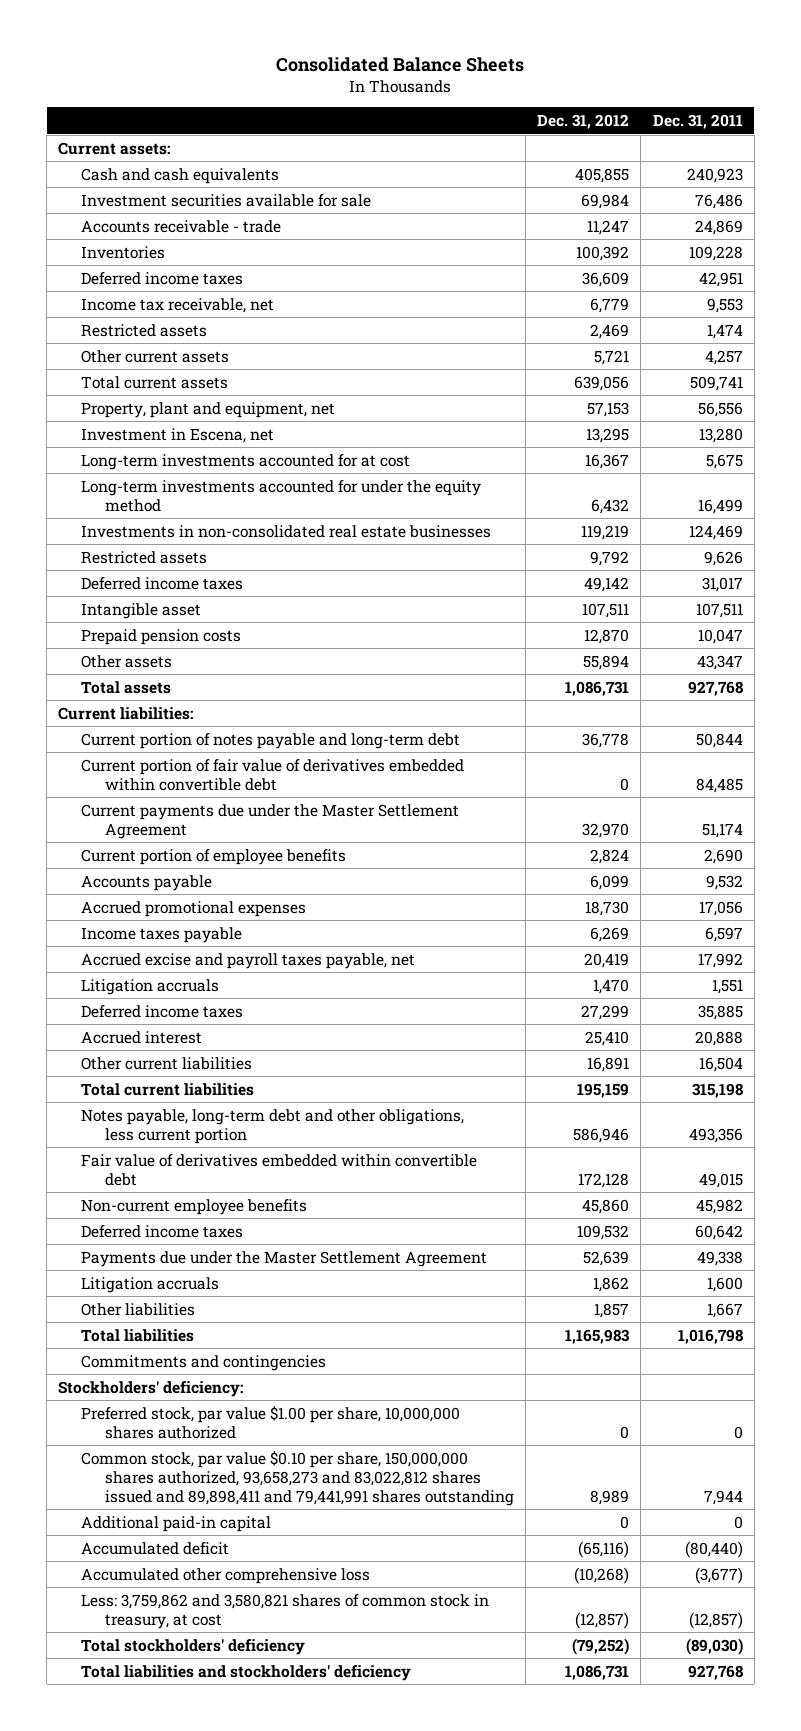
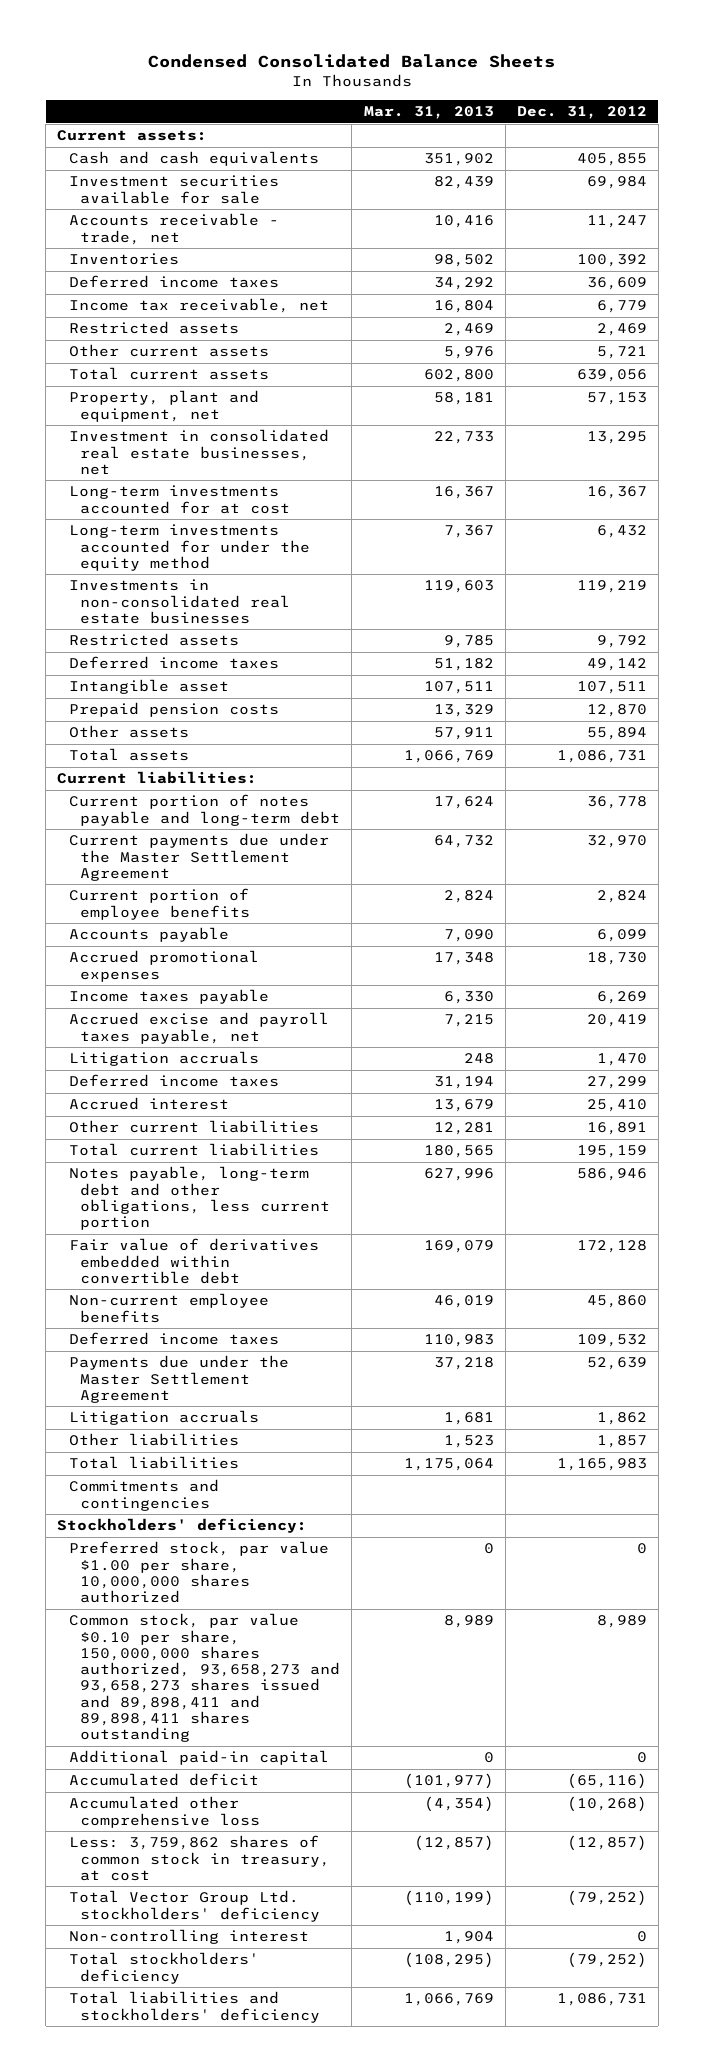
- Consolidated Balance Sheets
+ Condensed Consolidated Balance Sheets
- | Dec. 31, 2012 | Dec. 31, 2011
+ | Mar. 31, 2013 | Dec. 31, 2012
- Accounts receivable - trade | 11,247 | 24,869
+ Accounts receivable - trade, net | 10,416 | 11,247
- Investment in Escena, net | 13,295 | 13,280
+ Investment in consolidated real estate businesses, net | 22,733 | 13,295
- Current portion of fair value of derivatives embedded within convertible debt | 0 | 84,485
- Common stock, par value $0.10 per share, 150,000,000 shares authorized, 93,658,273 and 83,022,812 shares issued and 89,898,411 and 79,441,991 shares outstanding | 8,989 | 7,944
+ Common stock, par value $0.10 per share, 150,000,000 shares authorized, 93,658,273 and 93,658,273 shares issued and 89,898,411 and 89,898,411 shares outstanding | 8,989 | 8,989
- Less: 3,759,862 and 3,580,821 shares of common stock in treasury, at cost | (12,857) | (12,857)
+ Less: 3,759,862 shares of common stock in treasury, at cost | (12,857) | (12,857)
+ Total Vector Group Ltd. stockholders' deficiency | (110,199) | (79,252)
+ Non-controlling interest | 1,904 | 0

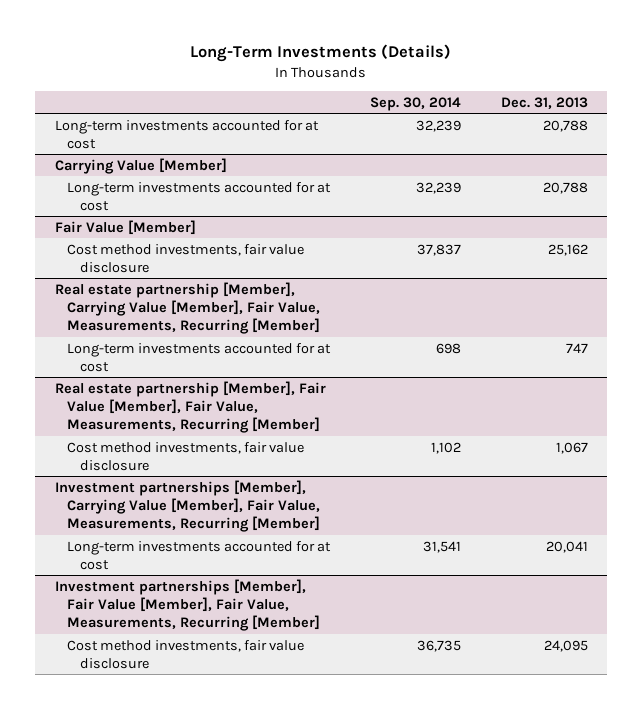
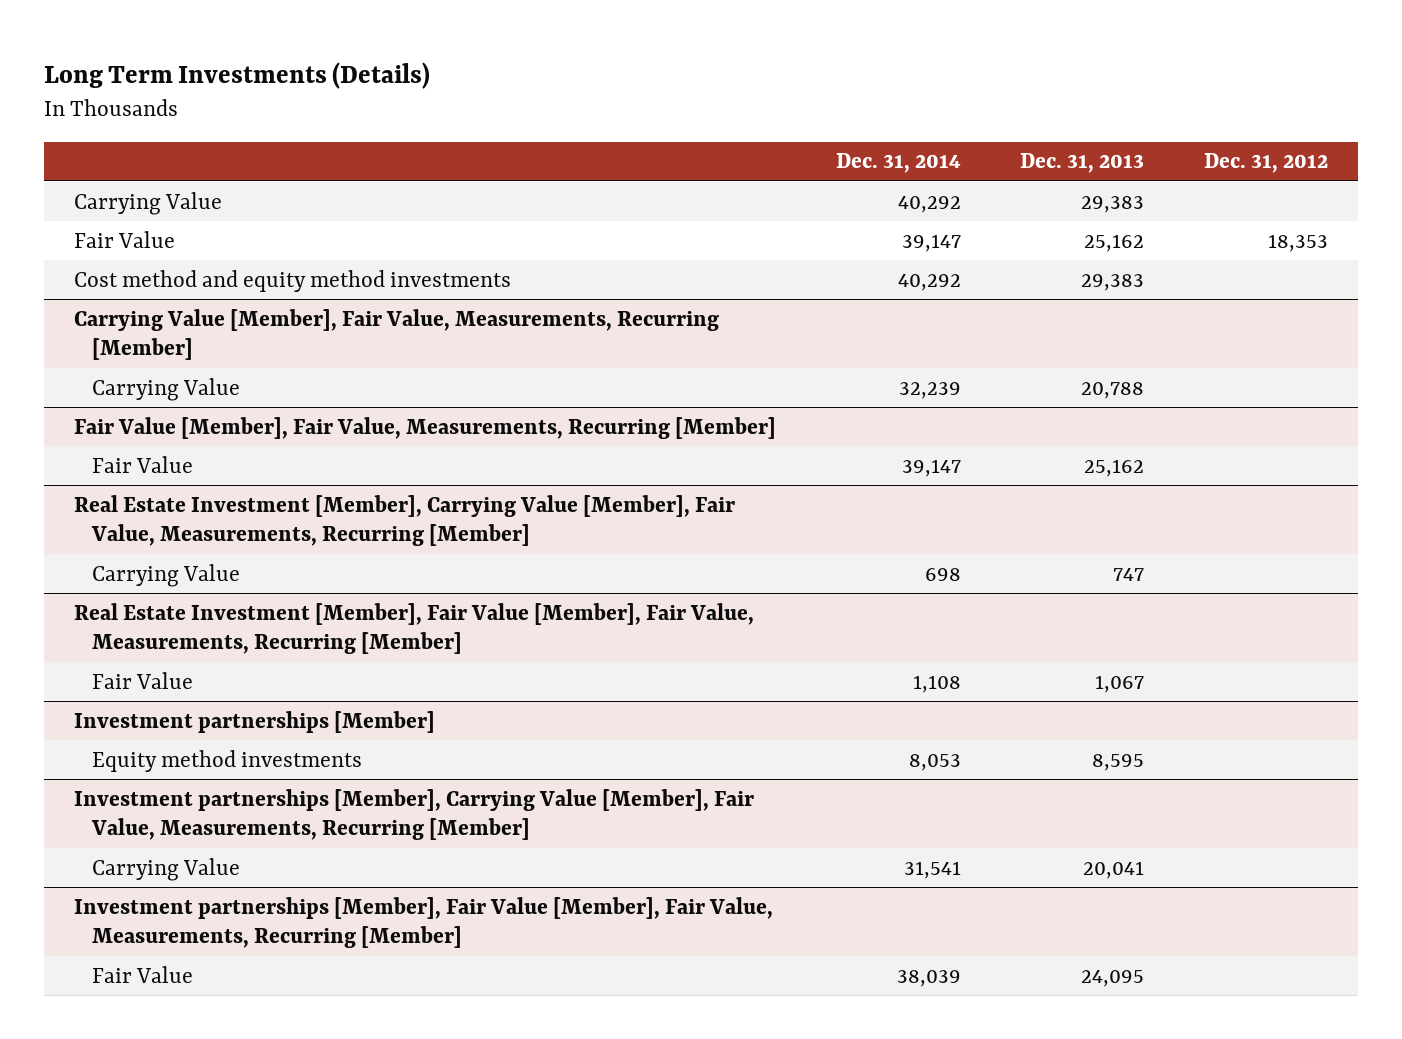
- Long-Term Investments (Details)
+ Long Term Investments (Details)
- | Sep. 30, 2014 | Dec. 31, 2013
+ | Dec. 31, 2014 | Dec. 31, 2013 | Dec. 31, 2012
- Long-term investments accounted for at cost | 32,239 | 20,788
- Carrying Value [Member]
- Long-term investments accounted for at cost | 32,239 | 20,788
- Fair Value [Member]
- Cost method investments, fair value disclosure | 37,837 | 25,162
- Real estate partnership [Member], Carrying Value [Member], Fair Value, Measurements, Recurring [Member]
- Long-term investments accounted for at cost | 698 | 747
- Real estate partnership [Member], Fair Value [Member], Fair Value, Measurements, Recurring [Member]
- Cost method investments, fair value disclosure | 1,102 | 1,067
+ Carrying Value | 40,292 | 29,383 |
+ Fair Value | 39,147 | 25,162 | 18,353
+ Cost method and equity method investments | 40,292 | 29,383 |
+ Carrying Value [Member], Fair Value, Measurements, Recurring [Member]
+ Carrying Value | 32,239 | 20,788 |
+ Fair Value [Member], Fair Value, Measurements, Recurring [Member]
+ Fair Value | 39,147 | 25,162 |
+ Real Estate Investment [Member], Carrying Value [Member], Fair Value, Measurements, Recurring [Member]
+ Carrying Value | 698 | 747 |
+ Real Estate Investment [Member], Fair Value [Member], Fair Value, Measurements, Recurring [Member]
+ Fair Value | 1,108 | 1,067 |
+ Investment partnerships [Member]
+ Equity method investments | 8,053 | 8,595 |
@ Investment partnerships [Member], Carrying Value [Member], Fair Value, Measurements, Recurring [Member]
- Long-term investments accounted for at cost | 31,541 | 20,041
+ Carrying Value | 31,541 | 20,041 |
@ Investment partnerships [Member], Fair Value [Member], Fair Value, Measurements, Recurring [Member]
- Cost method investments, fair value disclosure | 36,735 | 24,095
+ Fair Value | 38,039 | 24,095 |

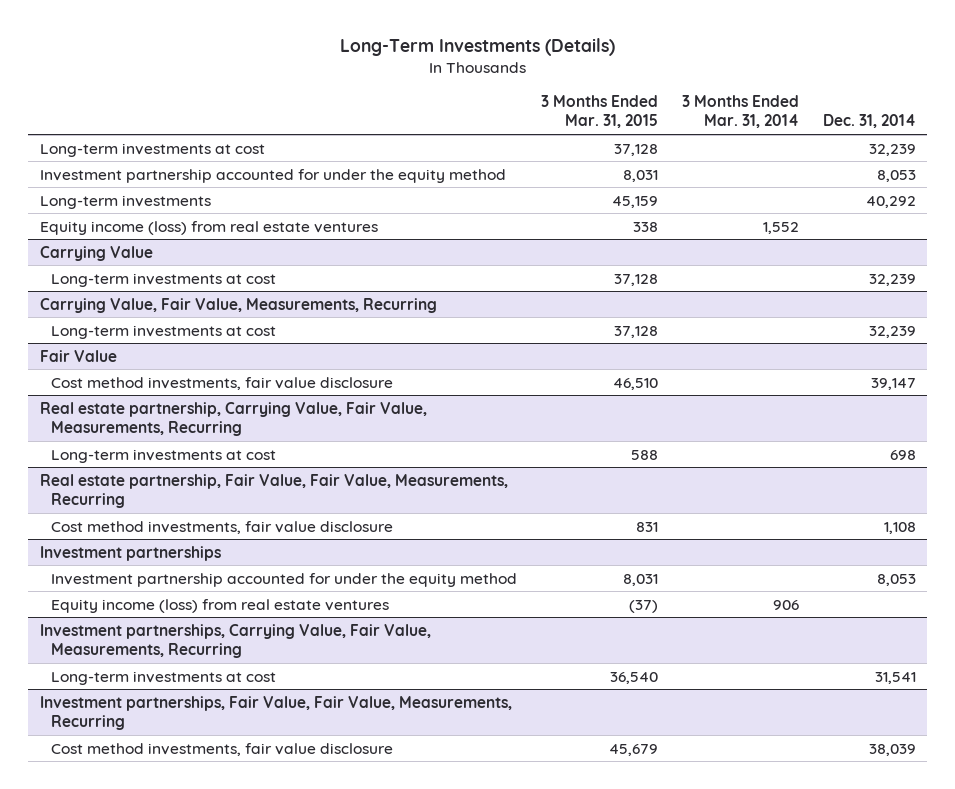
- Long Term Investments (Details)
+ Long-Term Investments (Details)
- | Dec. 31, 2014 | Dec. 31, 2013 | Dec. 31, 2012
+ | 3 Months Ended Mar. 31, 2015 | 3 Months Ended Mar. 31, 2014 | Dec. 31, 2014
- Carrying Value | 40,292 | 29,383 |
- Fair Value | 39,147 | 25,162 | 18,353
- Cost method and equity method investments | 40,292 | 29,383 |
- Carrying Value [Member], Fair Value, Measurements, Recurring [Member]
- Carrying Value | 32,239 | 20,788 |
- Fair Value [Member], Fair Value, Measurements, Recurring [Member]
- Fair Value | 39,147 | 25,162 |
- Real Estate Investment [Member], Carrying Value [Member], Fair Value, Measurements, Recurring [Member]
- Carrying Value | 698 | 747 |
- Real Estate Investment [Member], Fair Value [Member], Fair Value, Measurements, Recurring [Member]
- Fair Value | 1,108 | 1,067 |
- Investment partnerships [Member]
- Equity method investments | 8,053 | 8,595 |
- Investment partnerships [Member], Carrying Value [Member], Fair Value, Measurements, Recurring [Member]
- Carrying Value | 31,541 | 20,041 |
- Investment partnerships [Member], Fair Value [Member], Fair Value, Measurements, Recurring [Member]
- Fair Value | 38,039 | 24,095 |
+ Long-term investments at cost | 37,128 | | 32,239
+ Investment partnership accounted for under the equity method | 8,031 | | 8,053
+ Long-term investments | 45,159 | | 40,292
+ Equity income (loss) from real estate ventures | 338 | 1,552 |
+ Carrying Value
+ Long-term investments at cost | 37,128 | | 32,239
+ Carrying Value, Fair Value, Measurements, Recurring
+ Long-term investments at cost | 37,128 | | 32,239
+ Fair Value
+ Cost method investments, fair value disclosure | 46,510 | | 39,147
+ Real estate partnership, Carrying Value, Fair Value, Measurements, Recurring
+ Long-term investments at cost | 588 | | 698
+ Real estate partnership, Fair Value, Fair Value, Measurements, Recurring
+ Cost method investments, fair value disclosure | 831 | | 1,108
+ Investment partnerships
+ Investment partnership accounted for under the equity method | 8,031 | | 8,053
+ Equity income (loss) from real estate ventures | (37) | 906 |
+ Investment partnerships, Carrying Value, Fair Value, Measurements, Recurring
+ Long-term investments at cost | 36,540 | | 31,541
+ Investment partnerships, Fair Value, Fair Value, Measurements, Recurring
+ Cost method investments, fair value disclosure | 45,679 | | 38,039

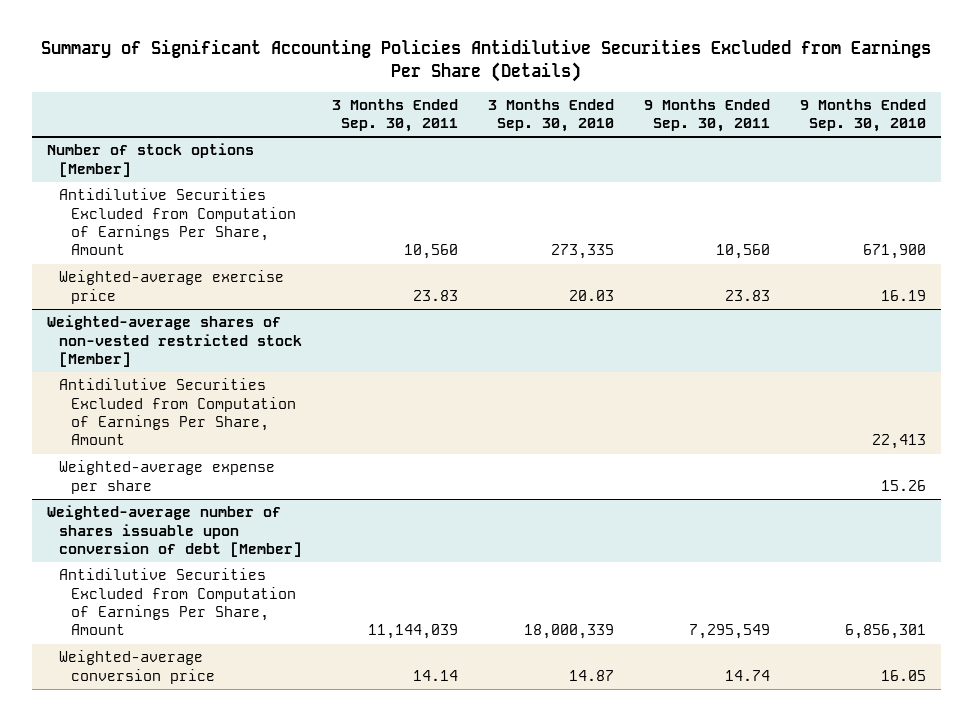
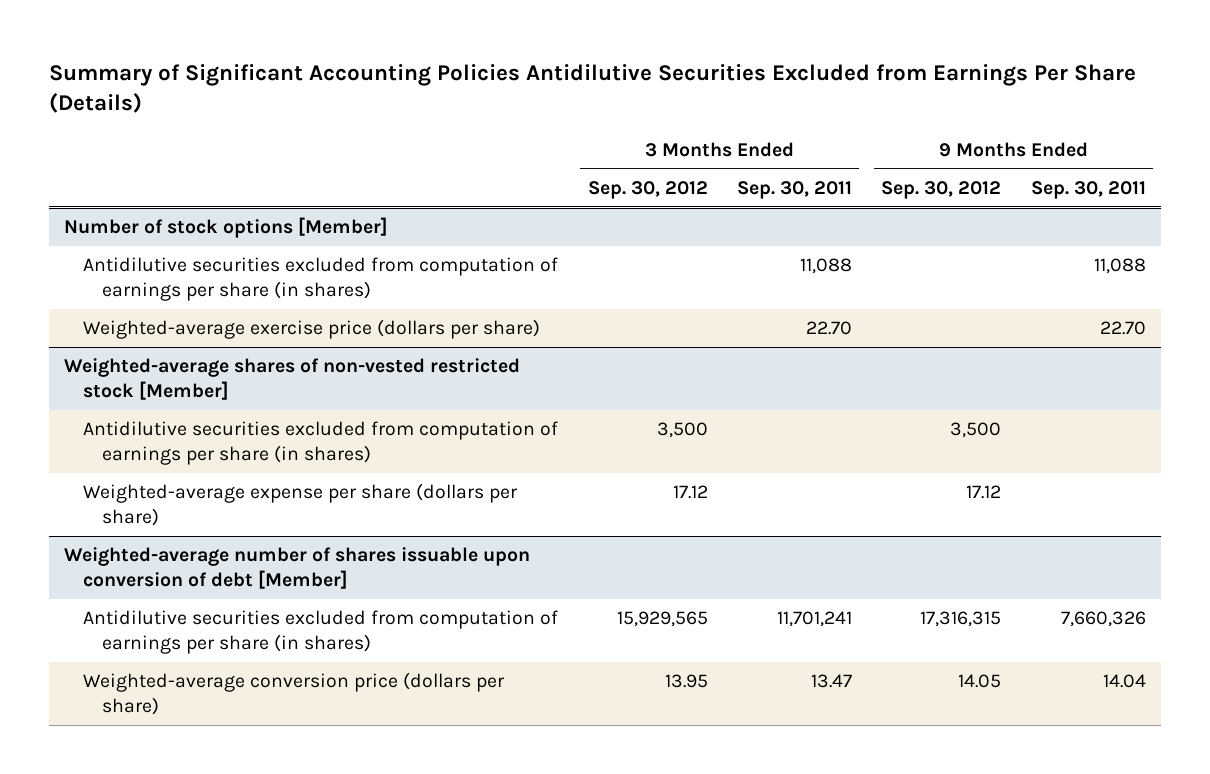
- | 3 Months Ended Sep. 30, 2011 | 3 Months Ended Sep. 30, 2010 | 9 Months Ended Sep. 30, 2011 | 9 Months Ended Sep. 30, 2010
+ | 3 Months Ended Sep. 30, 2012 | 3 Months Ended Sep. 30, 2011 | 9 Months Ended Sep. 30, 2012 | 9 Months Ended Sep. 30, 2011
@ Number of stock options [Member]
- Antidilutive Securities Excluded from Computation of Earnings Per Share, Amount | 10,560 | 273,335 | 10,560 | 671,900
- Weighted-average exercise price | 23.83 | 20.03 | 23.83 | 16.19
+ Antidilutive securities excluded from computation of earnings per share (in shares) | | 11,088 | | 11,088
+ Weighted-average exercise price (dollars per share) | | 22.70 | | 22.70
@ Weighted-average shares of non-vested restricted stock [Member]
- Antidilutive Securities Excluded from Computation of Earnings Per Share, Amount | | | | 22,413
- Weighted-average expense per share | | | | 15.26
+ Antidilutive securities excluded from computation of earnings per share (in shares) | 3,500 | | 3,500 |
+ Weighted-average expense per share (dollars per share) | 17.12 | | 17.12 |
@ Weighted-average number of shares issuable upon conversion of debt [Member]
- Antidilutive Securities Excluded from Computation of Earnings Per Share, Amount | 11,144,039 | 18,000,339 | 7,295,549 | 6,856,301
- Weighted-average conversion price | 14.14 | 14.87 | 14.74 | 16.05
+ Antidilutive securities excluded from computation of earnings per share (in shares) | 15,929,565 | 11,701,241 | 17,316,315 | 7,660,326
+ Weighted-average conversion price (dollars per share) | 13.95 | 13.47 | 14.05 | 14.04

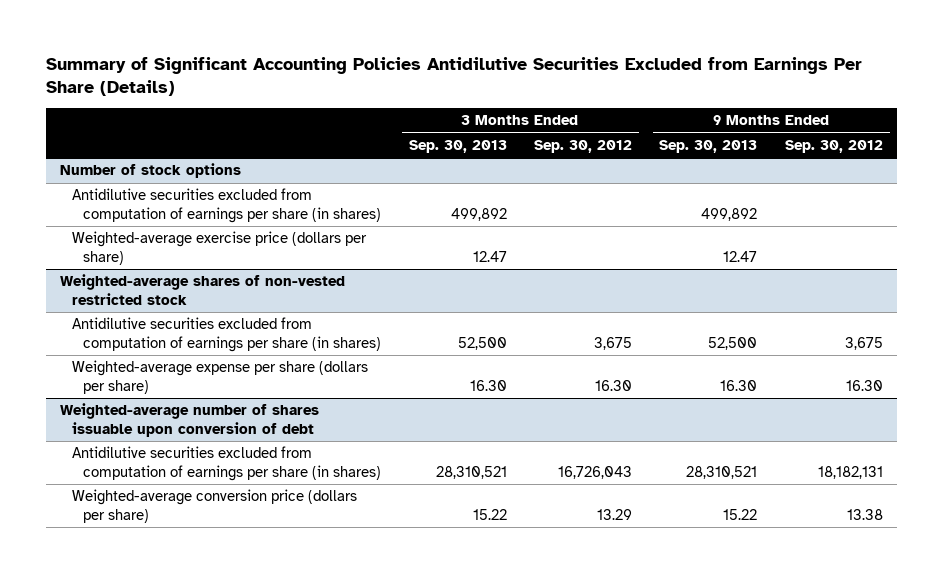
- | 3 Months Ended Sep. 30, 2012 | 3 Months Ended Sep. 30, 2011 | 9 Months Ended Sep. 30, 2012 | 9 Months Ended Sep. 30, 2011
+ | 3 Months Ended Sep. 30, 2013 | 3 Months Ended Sep. 30, 2012 | 9 Months Ended Sep. 30, 2013 | 9 Months Ended Sep. 30, 2012
- Number of stock options [Member]
+ Number of stock options
- Weighted-average shares of non-vested restricted stock [Member]
- Antidilutive securities excluded from computation of earnings per share (in shares) | 3,500 | | 3,500 |
- Weighted-average expense per share (dollars per share) | 17.12 | | 17.12 |
- Weighted-average number of shares issuable upon conversion of debt [Member]
- Antidilutive securities excluded from computation of earnings per share (in shares) | 15,929,565 | 11,701,241 | 17,316,315 | 7,660,326
- Weighted-average conversion price (dollars per share) | 13.95 | 13.47 | 14.05 | 14.04
+ Weighted-average shares of non-vested restricted stock
+ Antidilutive securities excluded from computation of earnings per share (in shares) | 52,500 | 3,675 | 52,500 | 3,675
+ Weighted-average expense per share (dollars per share) | 16.30 | 16.30 | 16.30 | 16.30
+ Weighted-average number of shares issuable upon conversion of debt
+ Antidilutive securities excluded from computation of earnings per share (in shares) | 28,310,521 | 16,726,043 | 28,310,521 | 18,182,131
+ Weighted-average conversion price (dollars per share) | 15.22 | 13.29 | 15.22 | 13.38

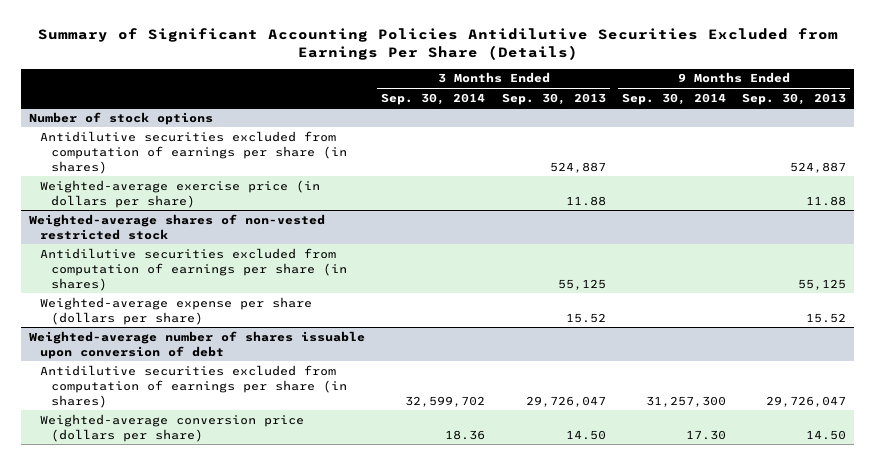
- | 3 Months Ended Sep. 30, 2013 | 3 Months Ended Sep. 30, 2012 | 9 Months Ended Sep. 30, 2013 | 9 Months Ended Sep. 30, 2012
+ | 3 Months Ended Sep. 30, 2014 | 3 Months Ended Sep. 30, 2013 | 9 Months Ended Sep. 30, 2014 | 9 Months Ended Sep. 30, 2013
@ Number of stock options
- Antidilutive securities excluded from computation of earnings per share (in shares) | 499,892 | | 499,892 |
- Weighted-average exercise price (dollars per share) | 12.47 | | 12.47 |
+ Antidilutive securities excluded from computation of earnings per share (in shares) | | 524,887 | | 524,887
+ Weighted-average exercise price (in dollars per share) | | 11.88 | | 11.88
@ Weighted-average shares of non-vested restricted stock
- Antidilutive securities excluded from computation of earnings per share (in shares) | 52,500 | 3,675 | 52,500 | 3,675
- Weighted-average expense per share (dollars per share) | 16.30 | 16.30 | 16.30 | 16.30
+ Antidilutive securities excluded from computation of earnings per share (in shares) | | 55,125 | | 55,125
+ Weighted-average expense per share (dollars per share) | | 15.52 | | 15.52
@ Weighted-average number of shares issuable upon conversion of debt
- Antidilutive securities excluded from computation of earnings per share (in shares) | 28,310,521 | 16,726,043 | 28,310,521 | 18,182,131
- Weighted-average conversion price (dollars per share) | 15.22 | 13.29 | 15.22 | 13.38
+ Antidilutive securities excluded from computation of earnings per share (in shares) | 32,599,702 | 29,726,047 | 31,257,300 | 29,726,047
+ Weighted-average conversion price (dollars per share) | 18.36 | 14.50 | 17.30 | 14.50

